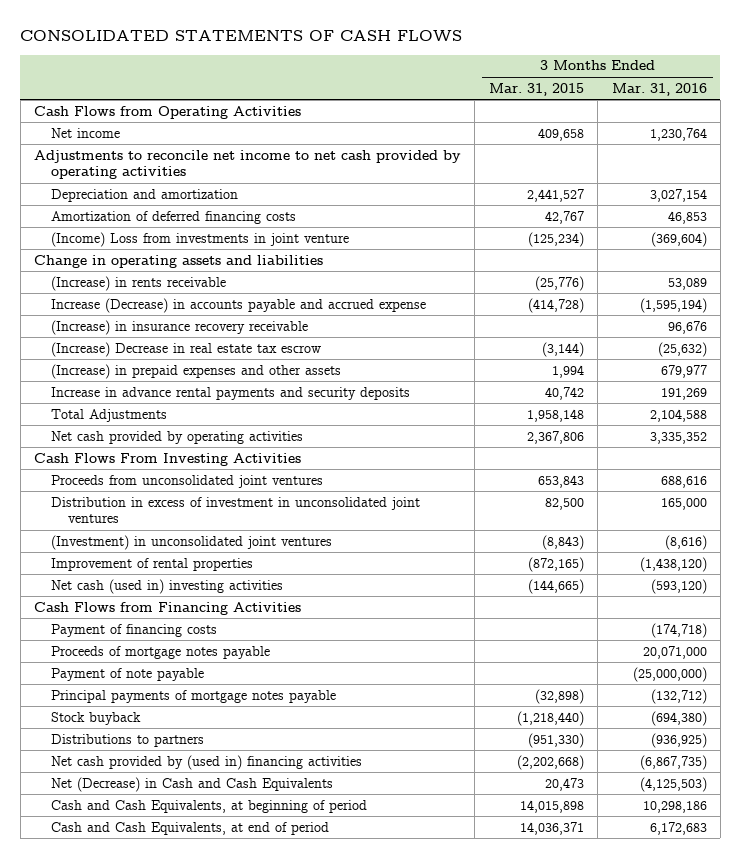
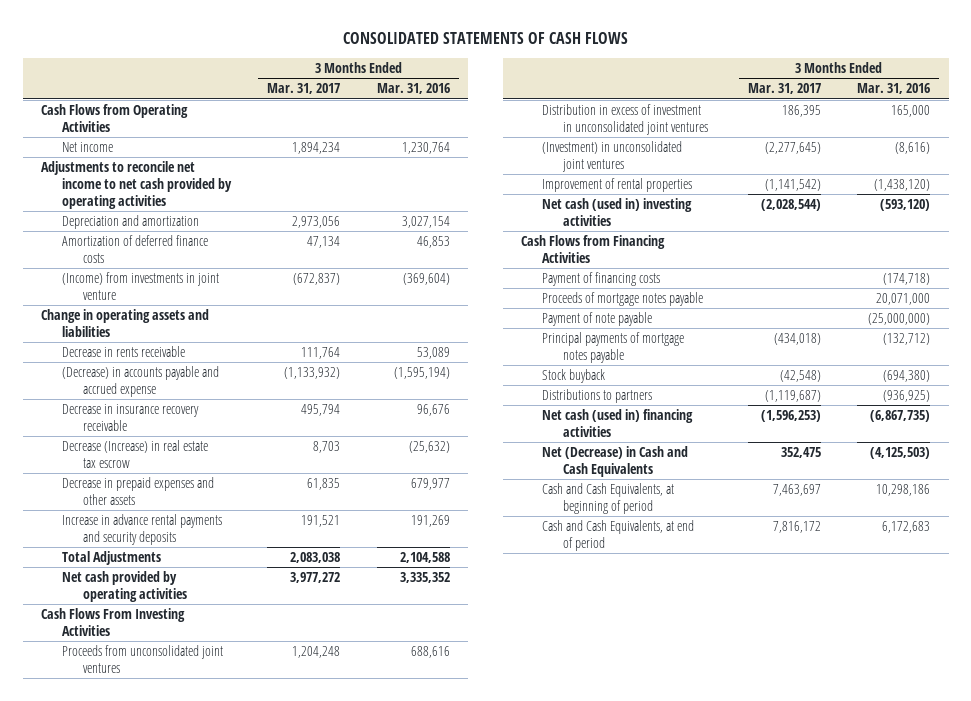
- | 3 Months Ended Mar. 31, 2015 | 3 Months Ended Mar. 31, 2016
+ | 3 Months Ended Mar. 31, 2017 | 3 Months Ended Mar. 31, 2016
- Amortization of deferred financing costs | 42,767 | 46,853
- (Income) Loss from investments in joint venture | (125,234) | (369,604)
+ Amortization of deferred finance costs | 47,134 | 46,853
+ (Income) from investments in joint venture | (672,837) | (369,604)
- (Increase) in rents receivable | (25,776) | 53,089
- Increase (Decrease) in accounts payable and accrued expense | (414,728) | (1,595,194)
- (Increase) in insurance recovery receivable | | 96,676
- (Increase) Decrease in real estate tax escrow | (3,144) | (25,632)
- (Increase) in prepaid expenses and other assets | 1,994 | 679,977
+ Decrease in rents receivable | 111,764 | 53,089
+ (Decrease) in accounts payable and accrued expense | (1,133,932) | (1,595,194)
+ Decrease in insurance recovery receivable | 495,794 | 96,676
+ Decrease (Increase) in real estate tax escrow | 8,703 | (25,632)
+ Decrease in prepaid expenses and other assets | 61,835 | 679,977
- Net cash provided by (used in) financing activities | (2,202,668) | (6,867,735)
+ Net cash (used in) financing activities | (1,596,253) | (6,867,735)

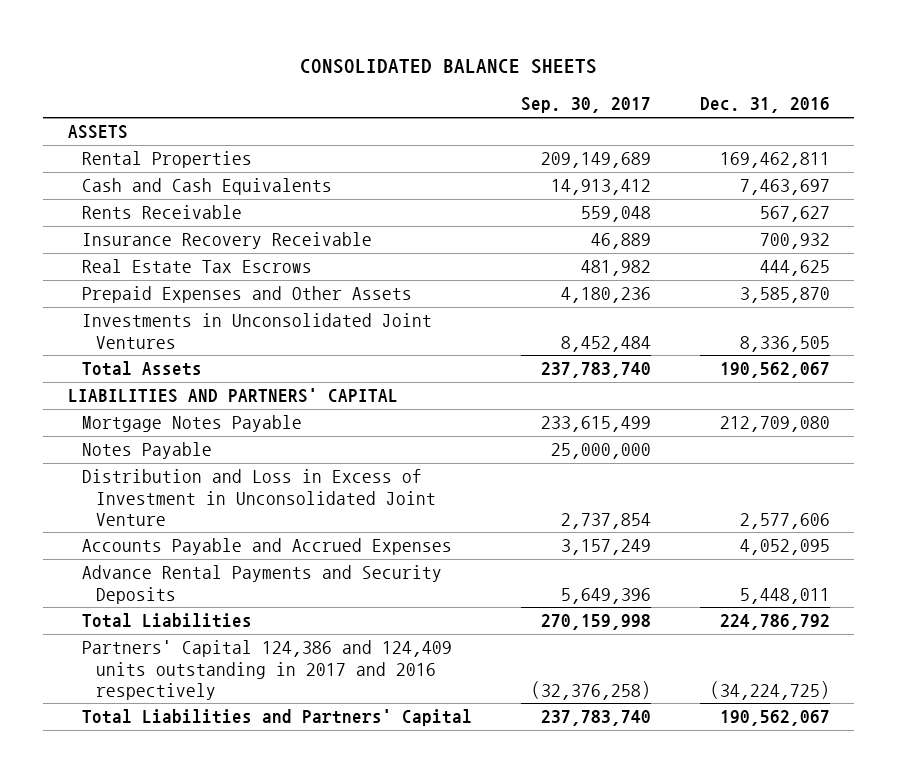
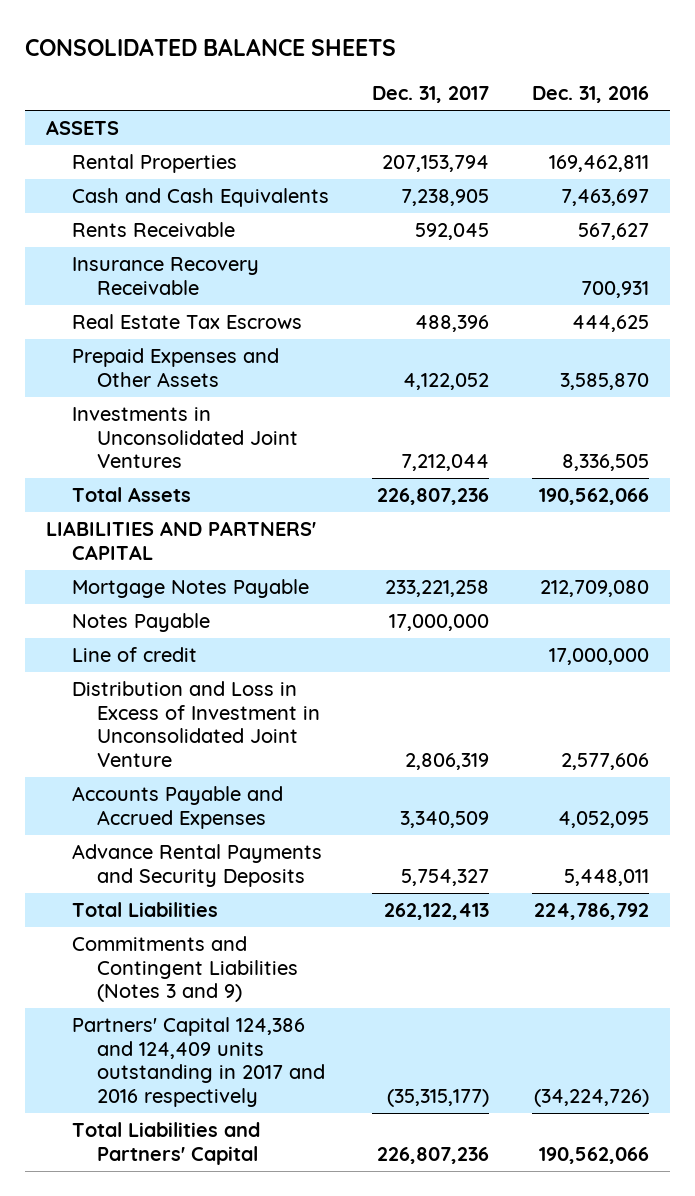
- | Sep. 30, 2017 | Dec. 31, 2016
+ | Dec. 31, 2017 | Dec. 31, 2016
- Insurance Recovery Receivable | 46,889 | 700,932
+ Insurance Recovery Receivable | | 700,931
- Total Assets | 237,783,740 | 190,562,067
+ Total Assets | 226,807,236 | 190,562,066
+ Line of credit | | 17,000,000
- Partners' Capital 124,386 and 124,409 units outstanding in 2017 and 2016 respectively | (32,376,258) | (34,224,725)
- Total Liabilities and Partners' Capital | 237,783,740 | 190,562,067
+ Commitments and Contingent Liabilities (Notes 3 and 9)
+ Partners' Capital 124,386 and 124,409 units outstanding in 2017 and 2016 respectively | (35,315,177) | (34,224,726)
+ Total Liabilities and Partners' Capital | 226,807,236 | 190,562,066

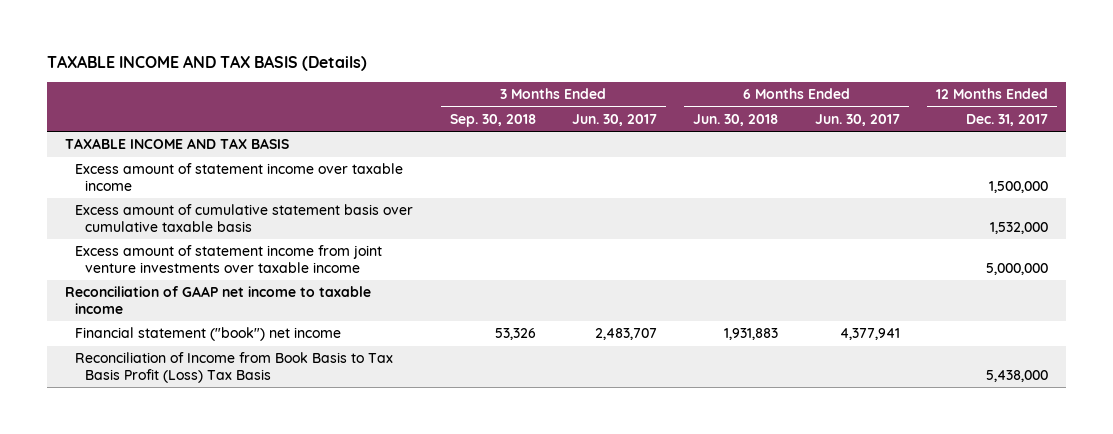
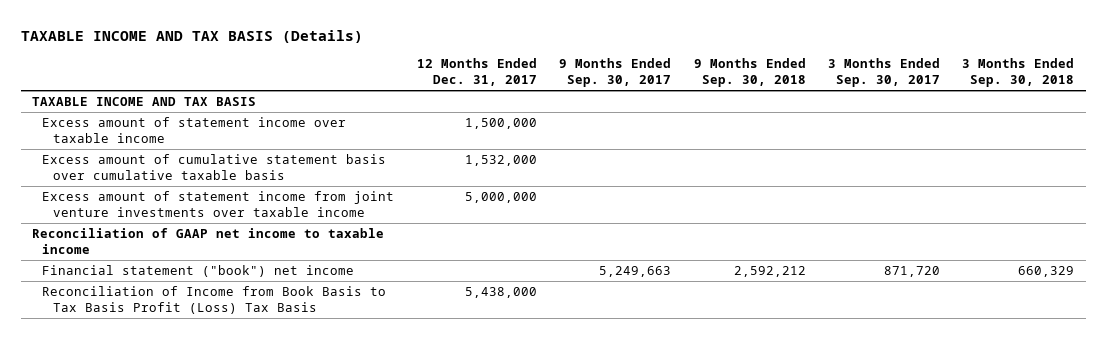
- | 3 Months Ended Sep. 30, 2018 | 3 Months Ended Jun. 30, 2017 | 6 Months Ended Jun. 30, 2018 | 6 Months Ended Jun. 30, 2017 | 12 Months Ended Dec. 31, 2017
+ | 12 Months Ended Dec. 31, 2017 | 9 Months Ended Sep. 30, 2017 | 9 Months Ended Sep. 30, 2018 | 3 Months Ended Sep. 30, 2017 | 3 Months Ended Sep. 30, 2018
- Financial statement ("book") net income | 53,326 | 2,483,707 | 1,931,883 | 4,377,941 |
+ Financial statement ("book") net income | | 5,249,663 | 2,592,212 | 871,720 | 660,329

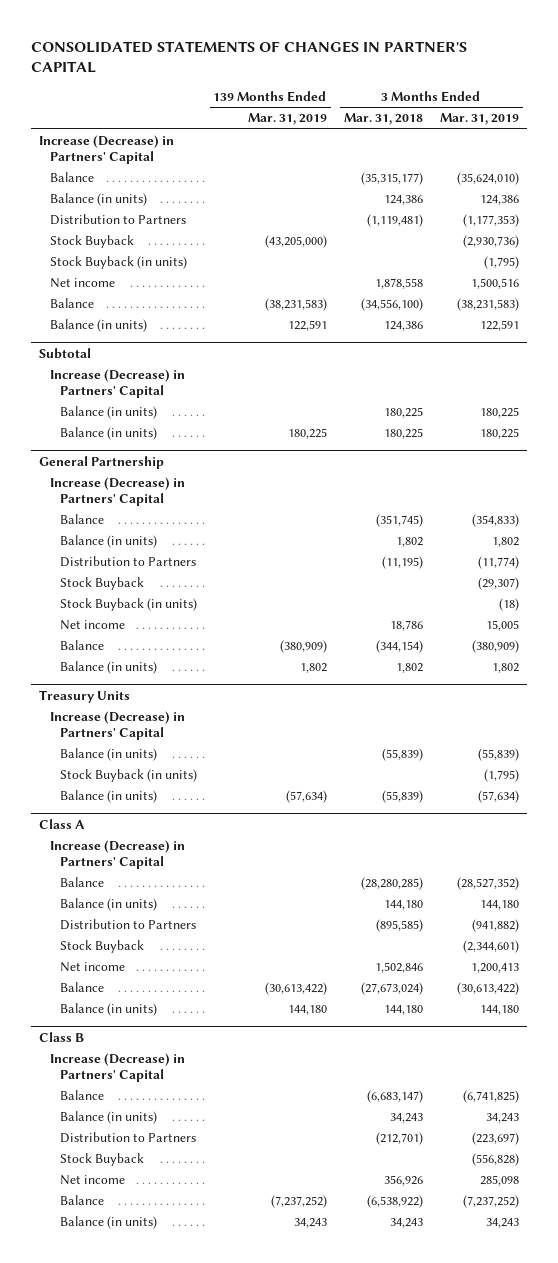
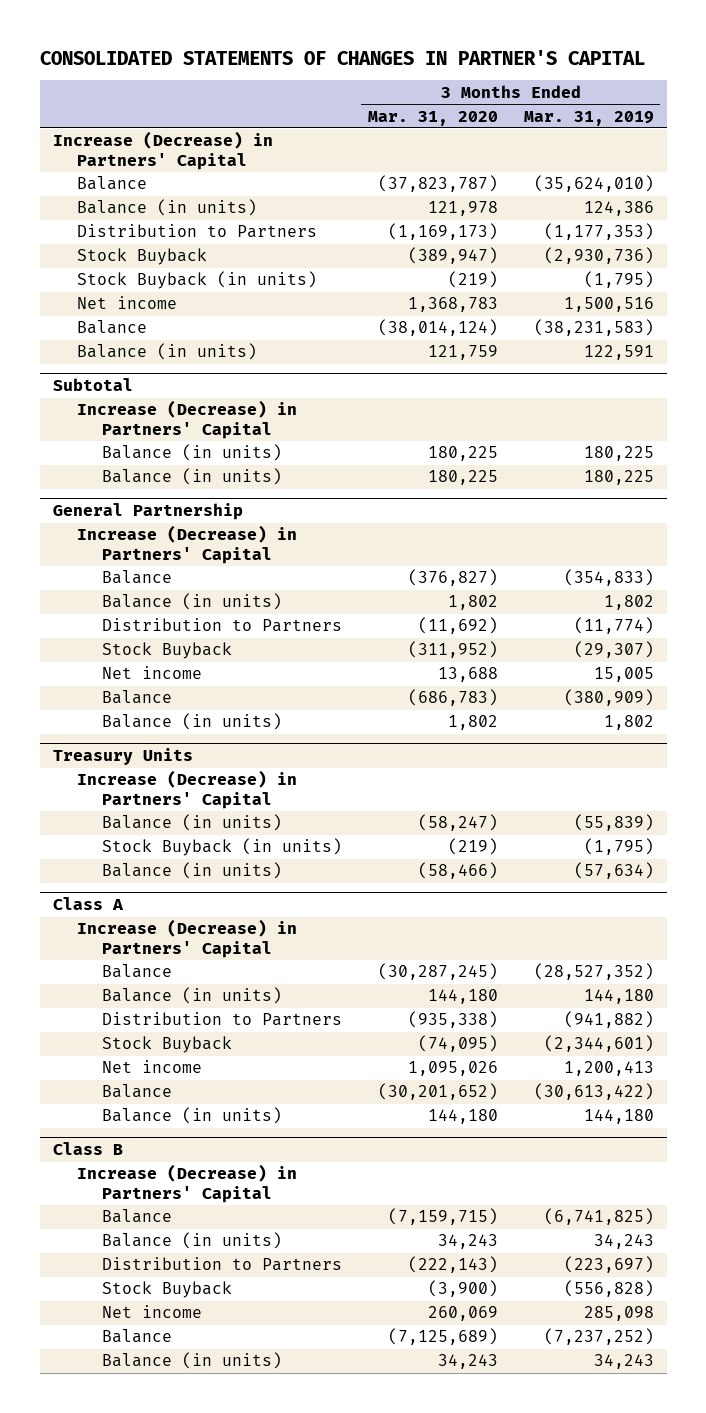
- | 139 Months Ended Mar. 31, 2019 | 3 Months Ended Mar. 31, 2018 | 3 Months Ended Mar. 31, 2019
+ | 3 Months Ended Mar. 31, 2020 | 3 Months Ended Mar. 31, 2019
@ General Partnership
- Stock Buyback (in units) | | | (18)

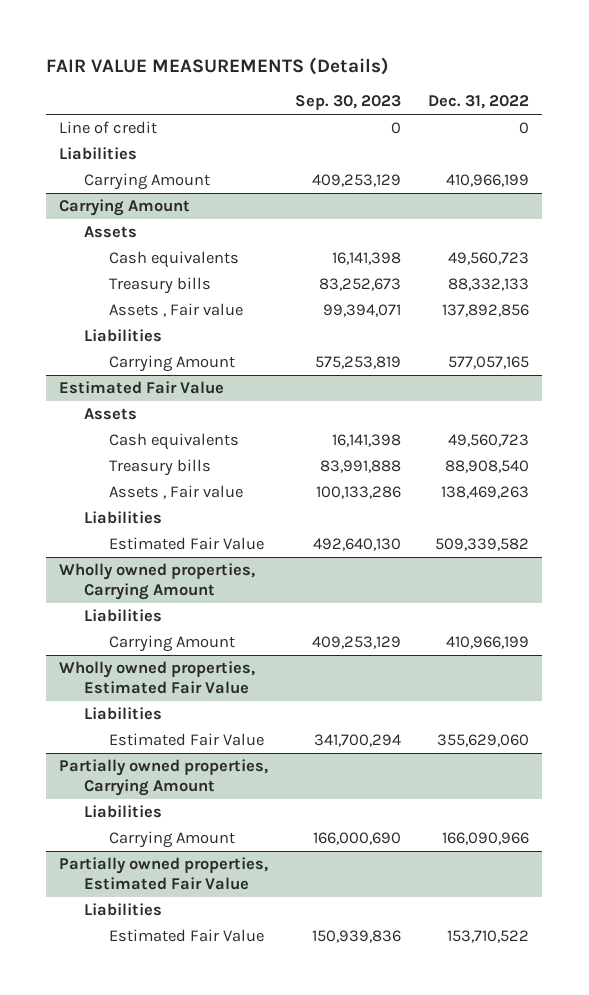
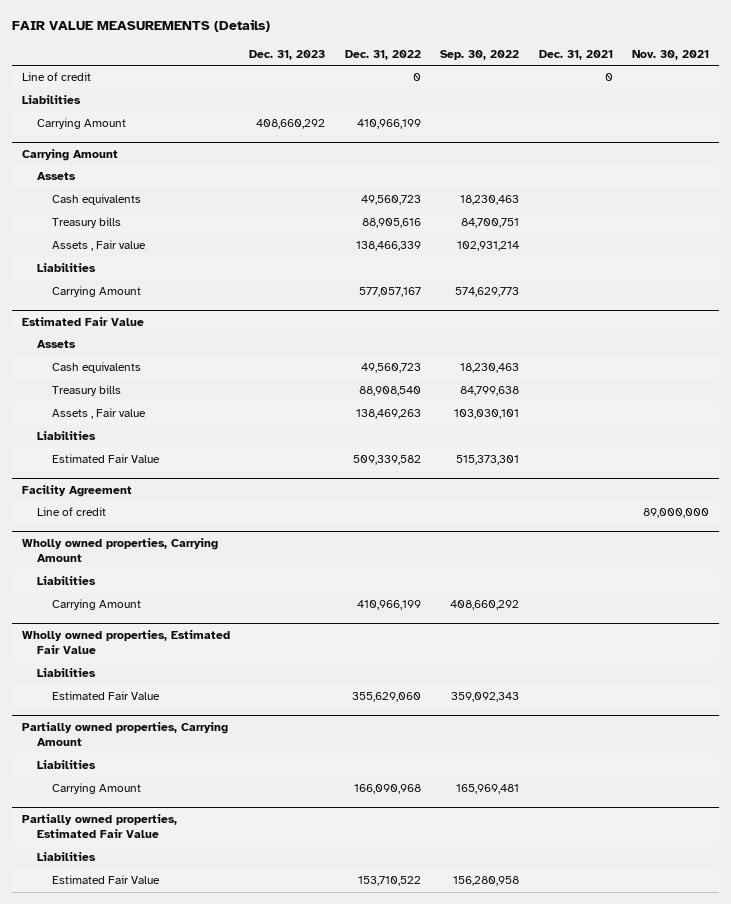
- | Sep. 30, 2023 | Dec. 31, 2022
+ | Dec. 31, 2023 | Dec. 31, 2022 | Sep. 30, 2022 | Dec. 31, 2021 | Nov. 30, 2021
@ Carrying Amount
- Treasury bills | 83,252,673 | 88,332,133
- Assets , Fair value | 99,394,071 | 137,892,856
+ Treasury bills | | 88,905,616 | 84,700,751 | |
+ Assets , Fair value | | 138,466,339 | 102,931,214 | |
- Carrying Amount | 575,253,819 | 577,057,165
+ Carrying Amount | | 577,057,167 | 574,629,773 | |
+ Facility Agreement
+ Line of credit | | | | | 89,000,000
@ Partially owned properties, Carrying Amount
- Carrying Amount | 166,000,690 | 166,090,966
+ Carrying Amount | | 166,090,968 | 165,969,481 | |

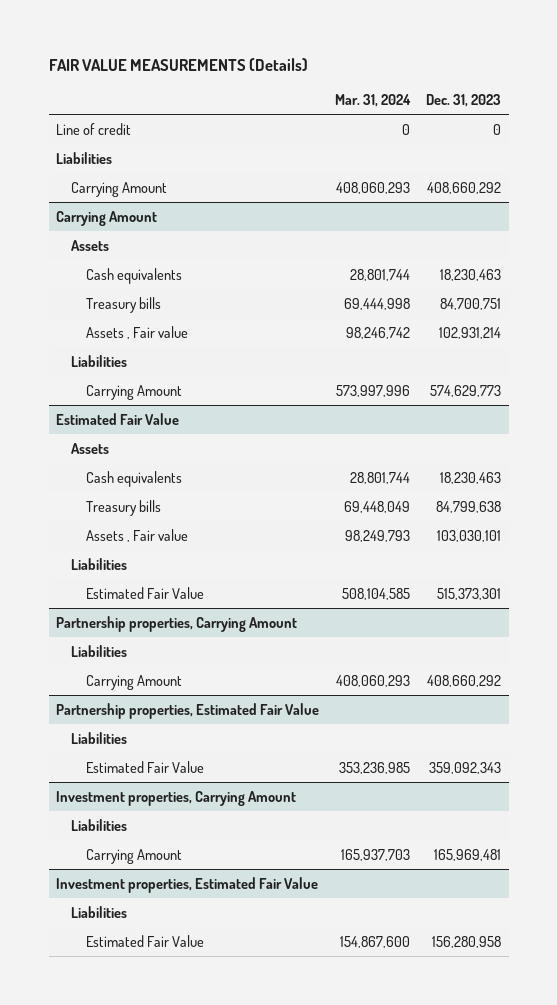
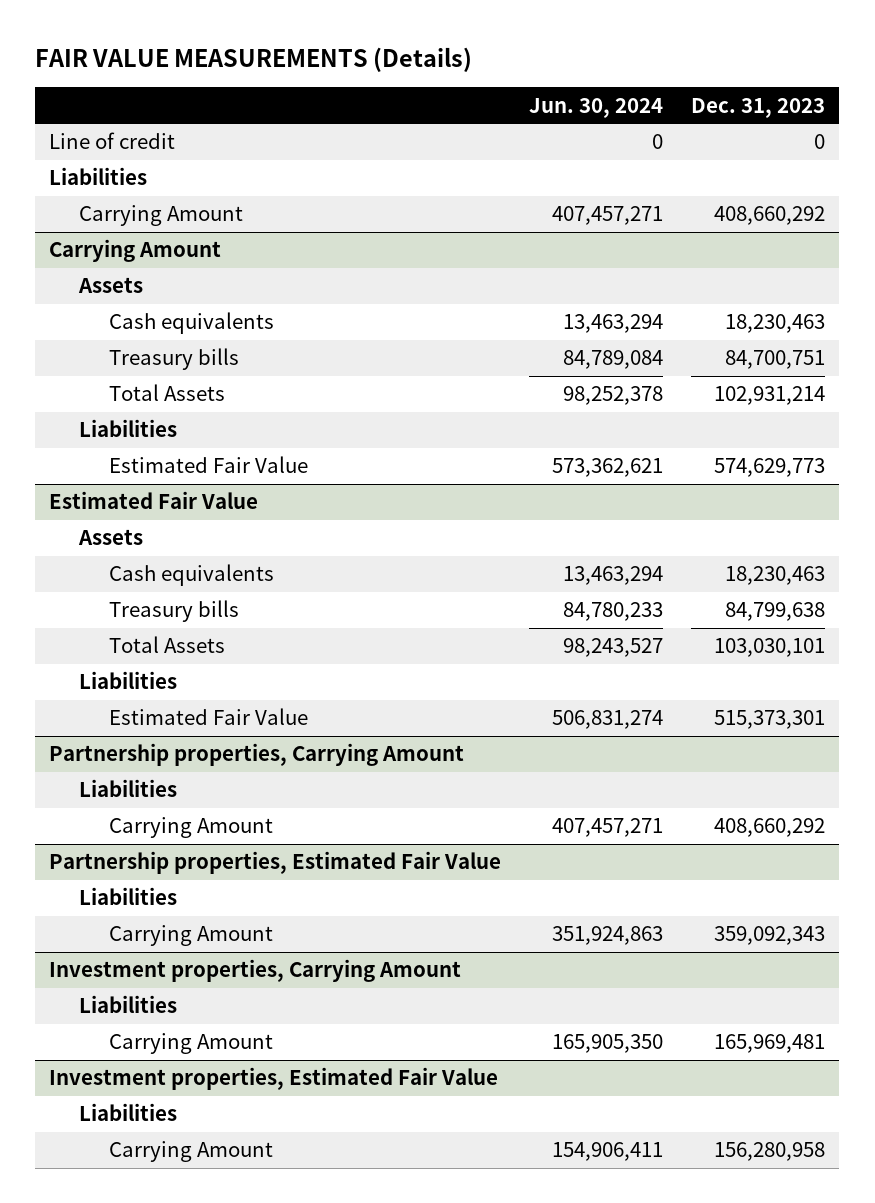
- | Mar. 31, 2024 | Dec. 31, 2023
+ | Jun. 30, 2024 | Dec. 31, 2023
@ Carrying Amount
- Assets , Fair value | 98,246,742 | 102,931,214
+ Total Assets | 98,252,378 | 102,931,214
- Carrying Amount | 573,997,996 | 574,629,773
+ Estimated Fair Value | 573,362,621 | 574,629,773
@ Estimated Fair Value
- Assets , Fair value | 98,249,793 | 103,030,101
+ Total Assets | 98,243,527 | 103,030,101
@ Partnership properties, Estimated Fair Value
- Estimated Fair Value | 353,236,985 | 359,092,343
+ Carrying Amount | 351,924,863 | 359,092,343
@ Investment properties, Estimated Fair Value
- Estimated Fair Value | 154,867,600 | 156,280,958
+ Carrying Amount | 154,906,411 | 156,280,958

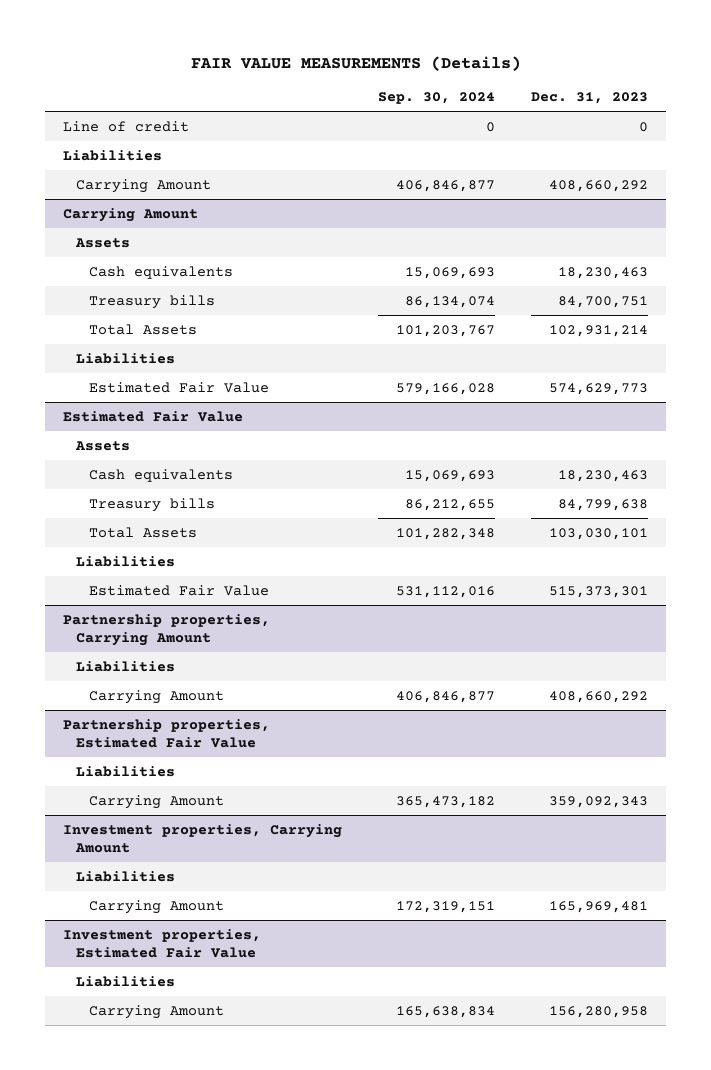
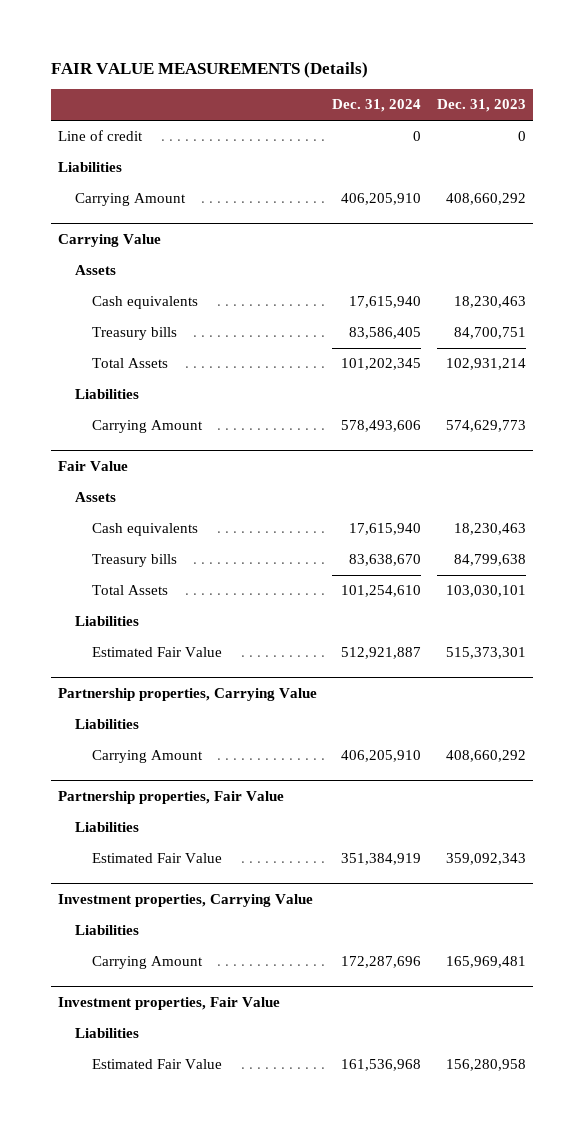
- | Sep. 30, 2024 | Dec. 31, 2023
+ | Dec. 31, 2024 | Dec. 31, 2023
- Carrying Amount
+ Carrying Value
- Estimated Fair Value | 579,166,028 | 574,629,773
- Estimated Fair Value
+ Carrying Amount | 578,493,606 | 574,629,773
+ Fair Value
- Partnership properties, Carrying Amount
+ Partnership properties, Carrying Value
- Partnership properties, Estimated Fair Value
+ Partnership properties, Fair Value
- Carrying Amount | 365,473,182 | 359,092,343
- Investment properties, Carrying Amount
+ Estimated Fair Value | 351,384,919 | 359,092,343
+ Investment properties, Carrying Value
- Investment properties, Estimated Fair Value
+ Investment properties, Fair Value
- Carrying Amount | 165,638,834 | 156,280,958
+ Estimated Fair Value | 161,536,968 | 156,280,958

